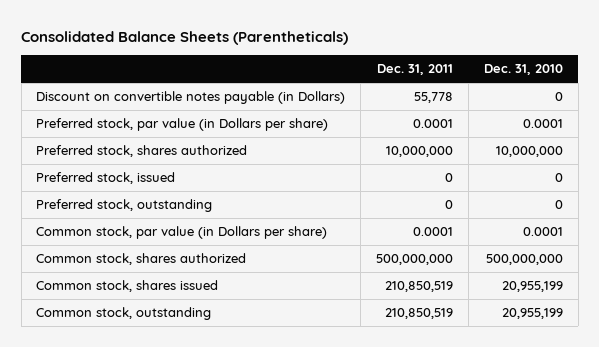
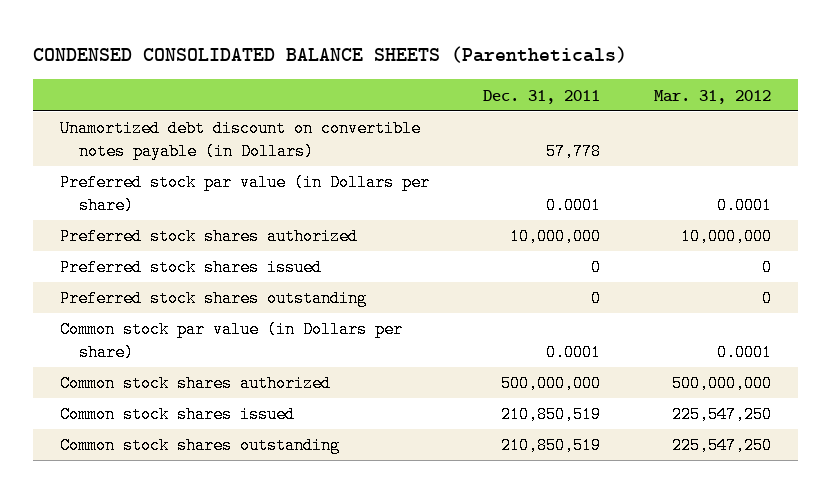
- Consolidated Balance Sheets (Parentheticals)
+ CONDENSED CONSOLIDATED BALANCE SHEETS (Parentheticals)
- | Dec. 31, 2011 | Dec. 31, 2010
+ | Dec. 31, 2011 | Mar. 31, 2012
- Discount on convertible notes payable (in Dollars) | 55,778 | 0
- Preferred stock, par value (in Dollars per share) | 0.0001 | 0.0001
- Preferred stock, shares authorized | 10,000,000 | 10,000,000
- Preferred stock, issued | 0 | 0
- Preferred stock, outstanding | 0 | 0
- Common stock, par value (in Dollars per share) | 0.0001 | 0.0001
- Common stock, shares authorized | 500,000,000 | 500,000,000
- Common stock, shares issued | 210,850,519 | 20,955,199
- Common stock, outstanding | 210,850,519 | 20,955,199
+ Unamortized debt discount on convertible notes payable (in Dollars) | 57,778 |
+ Preferred stock par value (in Dollars per share) | 0.0001 | 0.0001
+ Preferred stock shares authorized | 10,000,000 | 10,000,000
+ Preferred stock shares issued | 0 | 0
+ Preferred stock shares outstanding | 0 | 0
+ Common stock par value (in Dollars per share) | 0.0001 | 0.0001
+ Common stock shares authorized | 500,000,000 | 500,000,000
+ Common stock shares issued | 210,850,519 | 225,547,250
+ Common stock shares outstanding | 210,850,519 | 225,547,250

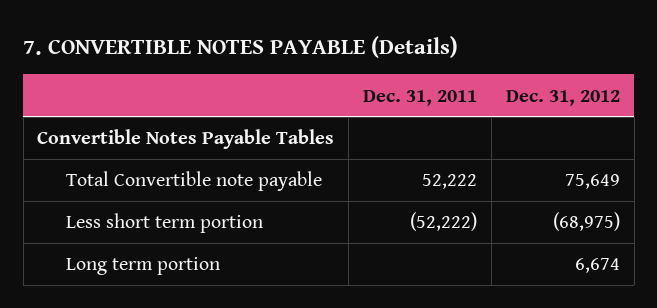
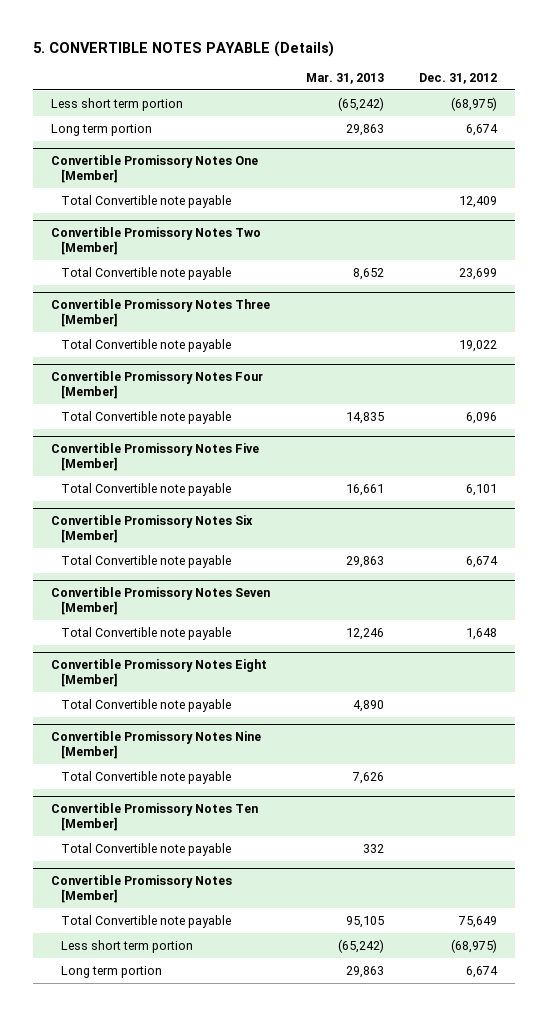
- 7. CONVERTIBLE NOTES PAYABLE (Details)
+ 5. CONVERTIBLE NOTES PAYABLE (Details)
- | Dec. 31, 2011 | Dec. 31, 2012
+ | Mar. 31, 2013 | Dec. 31, 2012
- Convertible Notes Payable Tables
+ Less short term portion | (65,242) | (68,975)
+ Long term portion | 29,863 | 6,674
+ Convertible Promissory Notes One [Member]
+ Total Convertible note payable | | 12,409
+ Convertible Promissory Notes Two [Member]
+ Total Convertible note payable | 8,652 | 23,699
+ Convertible Promissory Notes Three [Member]
+ Total Convertible note payable | | 19,022
+ Convertible Promissory Notes Four [Member]
+ Total Convertible note payable | 14,835 | 6,096
+ Convertible Promissory Notes Five [Member]
+ Total Convertible note payable | 16,661 | 6,101
+ Convertible Promissory Notes Six [Member]
+ Total Convertible note payable | 29,863 | 6,674
+ Convertible Promissory Notes Seven [Member]
+ Total Convertible note payable | 12,246 | 1,648
+ Convertible Promissory Notes Eight [Member]
+ Total Convertible note payable | 4,890 |
+ Convertible Promissory Notes Nine [Member]
+ Total Convertible note payable | 7,626 |
+ Convertible Promissory Notes Ten [Member]
+ Total Convertible note payable | 332 |
+ Convertible Promissory Notes [Member]

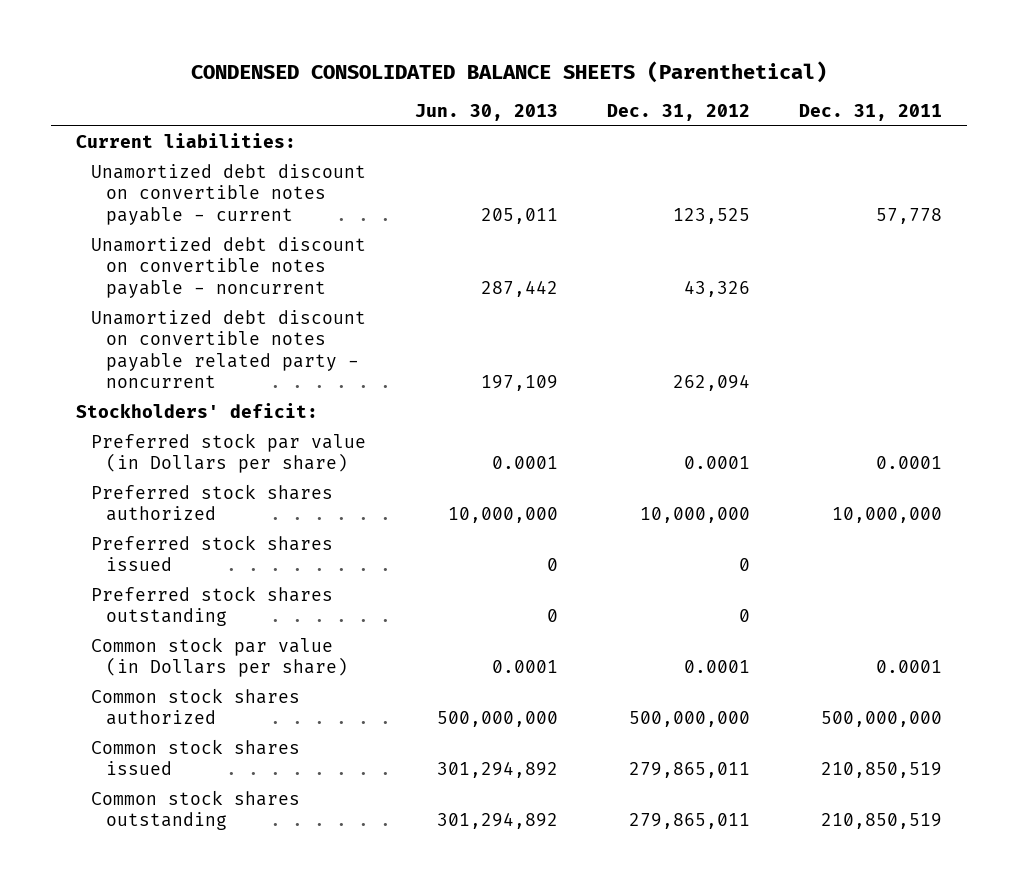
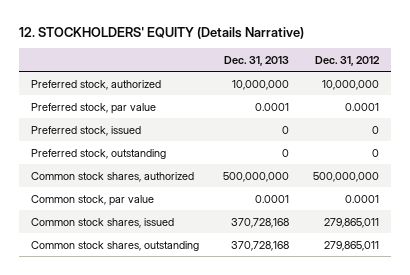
- CONDENSED CONSOLIDATED BALANCE SHEETS (Parenthetical)
+ 12. STOCKHOLDERS' EQUITY (Details Narrative)
- | Jun. 30, 2013 | Dec. 31, 2012 | Dec. 31, 2011
+ | Dec. 31, 2013 | Dec. 31, 2012
- Current liabilities:
- Unamortized debt discount on convertible notes payable - current | 205,011 | 123,525 | 57,778
- Unamortized debt discount on convertible notes payable - noncurrent | 287,442 | 43,326 |
- Unamortized debt discount on convertible notes payable related party - noncurrent | 197,109 | 262,094 |
- Stockholders' deficit:
- Preferred stock par value (in Dollars per share) | 0.0001 | 0.0001 | 0.0001
- Preferred stock shares authorized | 10,000,000 | 10,000,000 | 10,000,000
- Preferred stock shares issued | 0 | 0 |
- Preferred stock shares outstanding | 0 | 0 |
- Common stock par value (in Dollars per share) | 0.0001 | 0.0001 | 0.0001
- Common stock shares authorized | 500,000,000 | 500,000,000 | 500,000,000
- Common stock shares issued | 301,294,892 | 279,865,011 | 210,850,519
- Common stock shares outstanding | 301,294,892 | 279,865,011 | 210,850,519
+ Preferred stock, authorized | 10,000,000 | 10,000,000
+ Preferred stock, par value | 0.0001 | 0.0001
+ Preferred stock, issued | 0 | 0
+ Preferred stock, outstanding | 0 | 0
+ Common stock shares, authorized | 500,000,000 | 500,000,000
+ Common stock, par value | 0.0001 | 0.0001
+ Common stock shares, issued | 370,728,168 | 279,865,011
+ Common stock shares, outstanding | 370,728,168 | 279,865,011

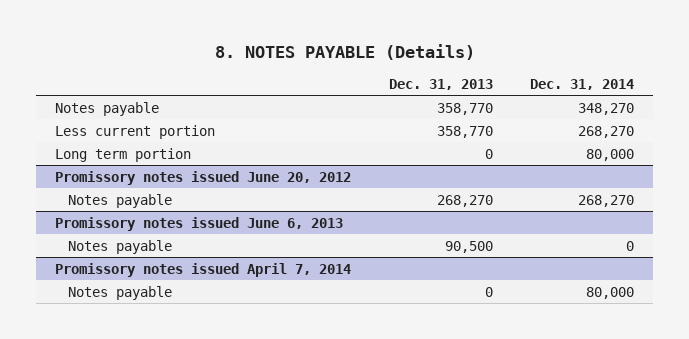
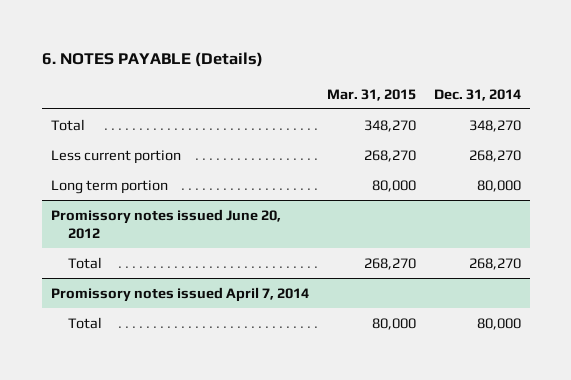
- 8. NOTES PAYABLE (Details)
+ 6. NOTES PAYABLE (Details)
- | Dec. 31, 2013 | Dec. 31, 2014
+ | Mar. 31, 2015 | Dec. 31, 2014
- Notes payable | 358,770 | 348,270
+ Total | 348,270 | 348,270
@ Promissory notes issued June 20, 2012
- Notes payable | 268,270 | 268,270
- Promissory notes issued June 6, 2013
- Notes payable | 90,500 | 0
@ Promissory notes issued June 20, 2012
+ Total | 268,270 | 268,270
@ Promissory notes issued April 7, 2014
- Notes payable | 0 | 80,000
+ Total | 80,000 | 80,000

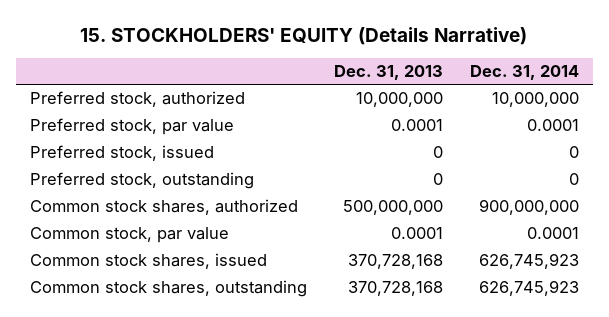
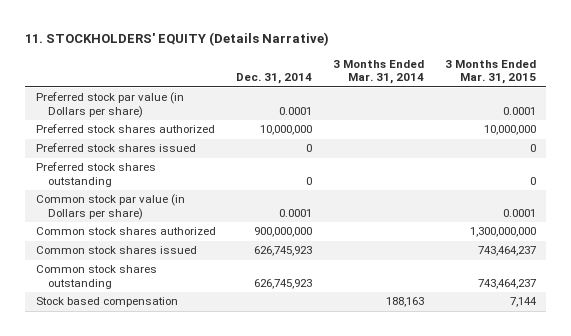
- 15. STOCKHOLDERS' EQUITY (Details Narrative)
+ 11. STOCKHOLDERS' EQUITY (Details Narrative)
- | Dec. 31, 2013 | Dec. 31, 2014
+ | Dec. 31, 2014 | 3 Months Ended Mar. 31, 2014 | 3 Months Ended Mar. 31, 2015
- Preferred stock, authorized | 10,000,000 | 10,000,000
- Preferred stock, par value | 0.0001 | 0.0001
- Preferred stock, issued | 0 | 0
- Preferred stock, outstanding | 0 | 0
- Common stock shares, authorized | 500,000,000 | 900,000,000
- Common stock, par value | 0.0001 | 0.0001
- Common stock shares, issued | 370,728,168 | 626,745,923
- Common stock shares, outstanding | 370,728,168 | 626,745,923
+ Preferred stock par value (in Dollars per share) | 0.0001 | | 0.0001
+ Preferred stock shares authorized | 10,000,000 | | 10,000,000
+ Preferred stock shares issued | 0 | | 0
+ Preferred stock shares outstanding | 0 | | 0
+ Common stock par value (in Dollars per share) | 0.0001 | | 0.0001
+ Common stock shares authorized | 900,000,000 | | 1,300,000,000
+ Common stock shares issued | 626,745,923 | | 743,464,237
+ Common stock shares outstanding | 626,745,923 | | 743,464,237
+ Stock based compensation | | 188,163 | 7,144

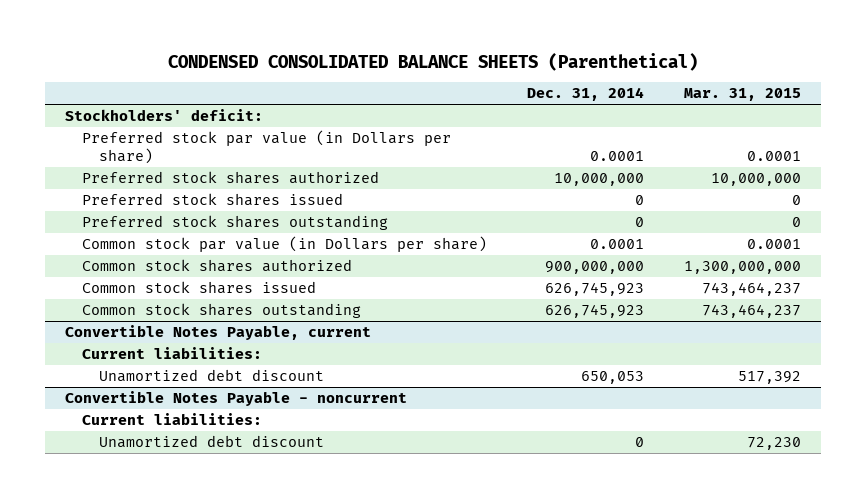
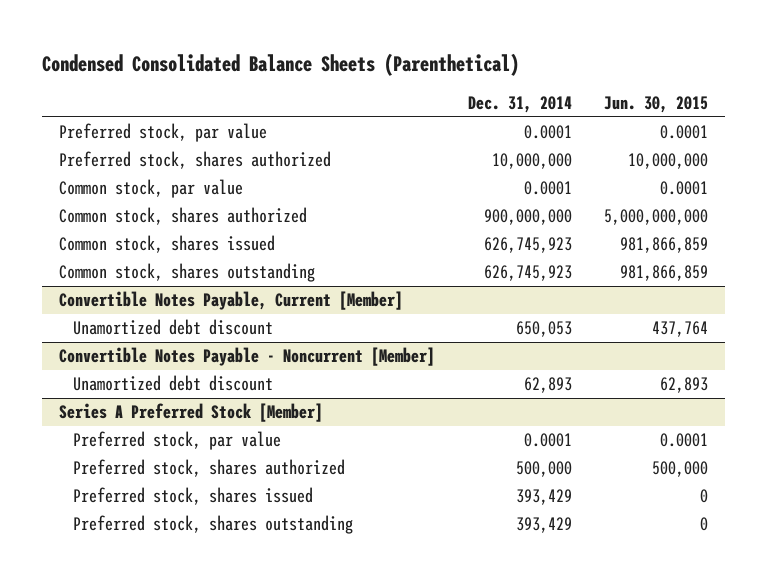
- CONDENSED CONSOLIDATED BALANCE SHEETS (Parenthetical)
+ Condensed Consolidated Balance Sheets (Parenthetical)
- | Dec. 31, 2014 | Mar. 31, 2015
+ | Dec. 31, 2014 | Jun. 30, 2015
- Stockholders' deficit:
- Preferred stock par value (in Dollars per share) | 0.0001 | 0.0001
- Preferred stock shares authorized | 10,000,000 | 10,000,000
- Preferred stock shares issued | 0 | 0
- Preferred stock shares outstanding | 0 | 0
- Common stock par value (in Dollars per share) | 0.0001 | 0.0001
- Common stock shares authorized | 900,000,000 | 1,300,000,000
- Common stock shares issued | 626,745,923 | 743,464,237
- Common stock shares outstanding | 626,745,923 | 743,464,237
- Convertible Notes Payable, current
- Current liabilities:
+ Preferred stock, par value | 0.0001 | 0.0001
+ Preferred stock, shares authorized | 10,000,000 | 10,000,000
+ Common stock, par value | 0.0001 | 0.0001
+ Common stock, shares authorized | 900,000,000 | 5,000,000,000
+ Common stock, shares issued | 626,745,923 | 981,866,859
+ Common stock, shares outstanding | 626,745,923 | 981,866,859
+ Convertible Notes Payable, Current [Member]
- Convertible Notes Payable - noncurrent
- Current liabilities:
- Unamortized debt discount | 0 | 72,230
+ Convertible Notes Payable - Noncurrent [Member]
+ Unamortized debt discount | 62,893 | 62,893
+ Series A Preferred Stock [Member]
+ Preferred stock, par value | 0.0001 | 0.0001
+ Preferred stock, shares authorized | 500,000 | 500,000
+ Preferred stock, shares issued | 393,429 | 0
+ Preferred stock, shares outstanding | 393,429 | 0

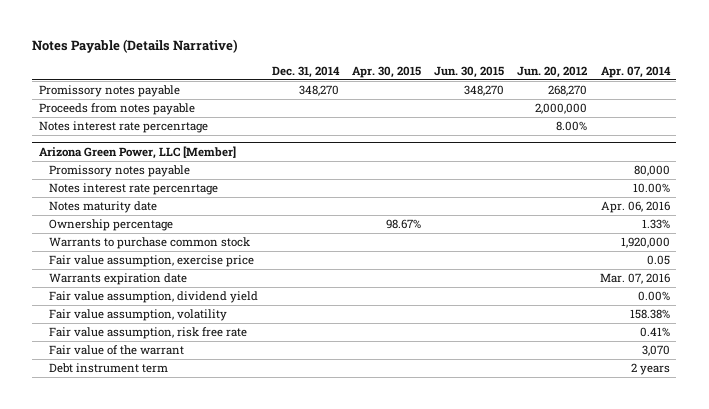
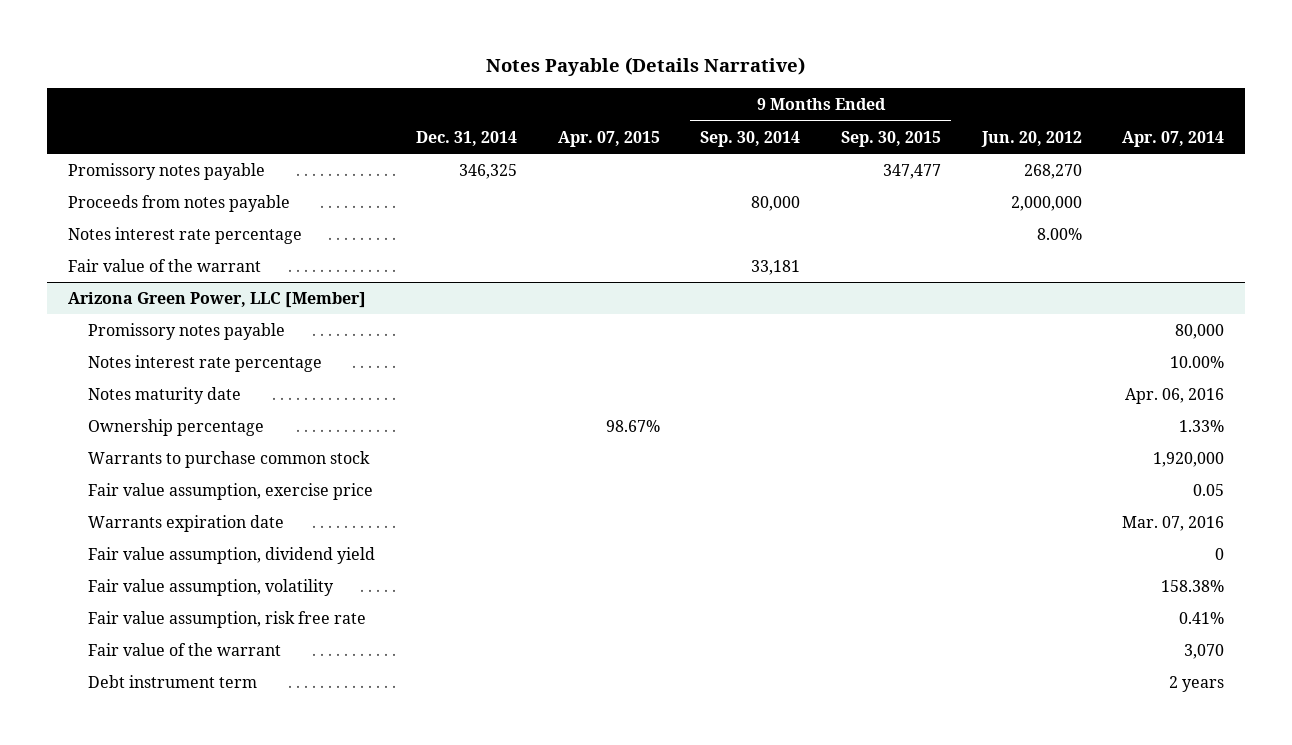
- | Dec. 31, 2014 | Apr. 30, 2015 | Jun. 30, 2015 | Jun. 20, 2012 | Apr. 07, 2014
+ | Dec. 31, 2014 | Apr. 07, 2015 | 9 Months Ended Sep. 30, 2014 | 9 Months Ended Sep. 30, 2015 | Jun. 20, 2012 | Apr. 07, 2014
- Promissory notes payable | 348,270 | | 348,270 | 268,270 |
+ Promissory notes payable | 346,325 | | | 347,477 | 268,270 |
- Notes interest rate percenrtage | | | | 8.00% |
+ Notes interest rate percentage | | | | | 8.00% |
+ Fair value of the warrant | | | 33,181 | | |
@ Arizona Green Power, LLC [Member]
- Notes interest rate percenrtage | | | | | 10.00%
+ Notes interest rate percentage | | | | | | 10.00%
- Fair value assumption, dividend yield | | | | | 0.00%
+ Fair value assumption, dividend yield | | | | | | 0

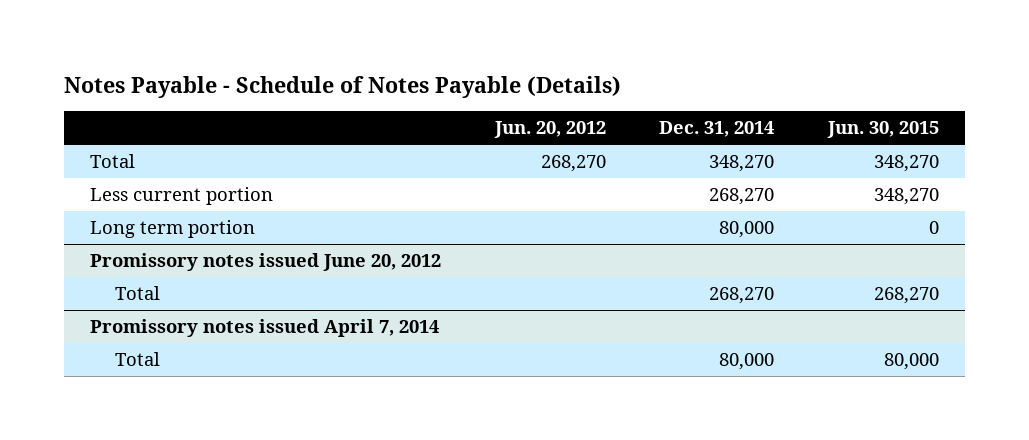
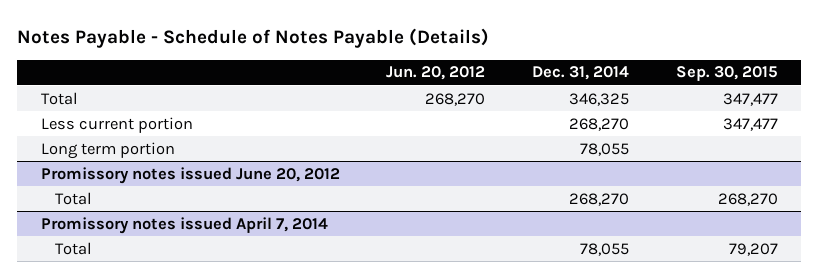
- | Jun. 20, 2012 | Dec. 31, 2014 | Jun. 30, 2015
+ | Jun. 20, 2012 | Dec. 31, 2014 | Sep. 30, 2015
- Total | 268,270 | 348,270 | 348,270
+ Total | 268,270 | 346,325 | 347,477
- Long term portion | | 80,000 | 0
+ Long term portion | | 78,055 |
@ Promissory notes issued April 7, 2014
- Total | | 80,000 | 80,000
+ Total | | 78,055 | 79,207

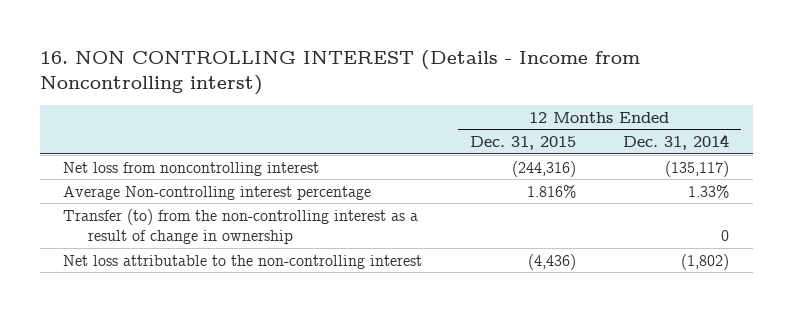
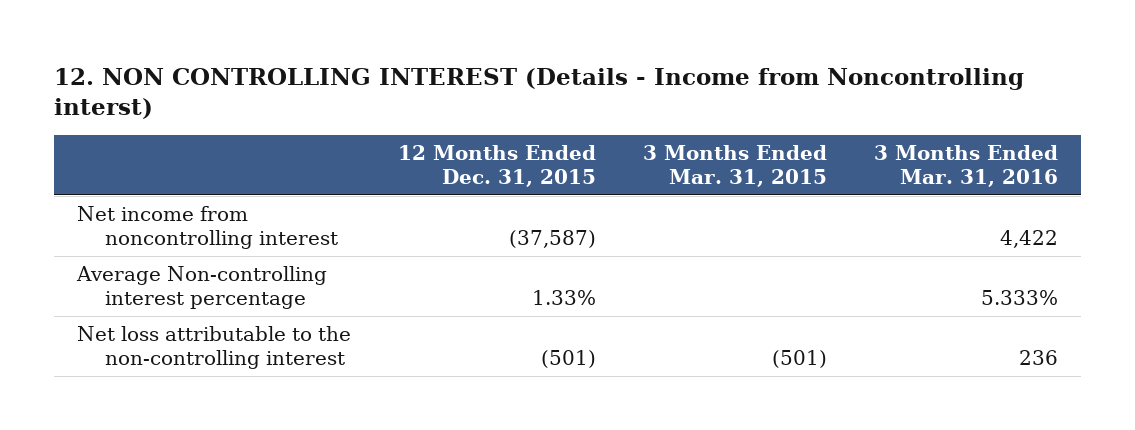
- 16. NON CONTROLLING INTEREST (Details - Income from Noncontrolling interst)
+ 12. NON CONTROLLING INTEREST (Details - Income from Noncontrolling interst)
- | 12 Months Ended Dec. 31, 2015 | 12 Months Ended Dec. 31, 2014
+ | 12 Months Ended Dec. 31, 2015 | 3 Months Ended Mar. 31, 2015 | 3 Months Ended Mar. 31, 2016
- Net loss from noncontrolling interest | (244,316) | (135,117)
- Average Non-controlling interest percentage | 1.816% | 1.33%
- Transfer (to) from the non-controlling interest as a result of change in ownership | | 0
- Net loss attributable to the non-controlling interest | (4,436) | (1,802)
+ Net income from noncontrolling interest | (37,587) | | 4,422
+ Average Non-controlling interest percentage | 1.33% | | 5.333%
+ Net loss attributable to the non-controlling interest | (501) | (501) | 236

